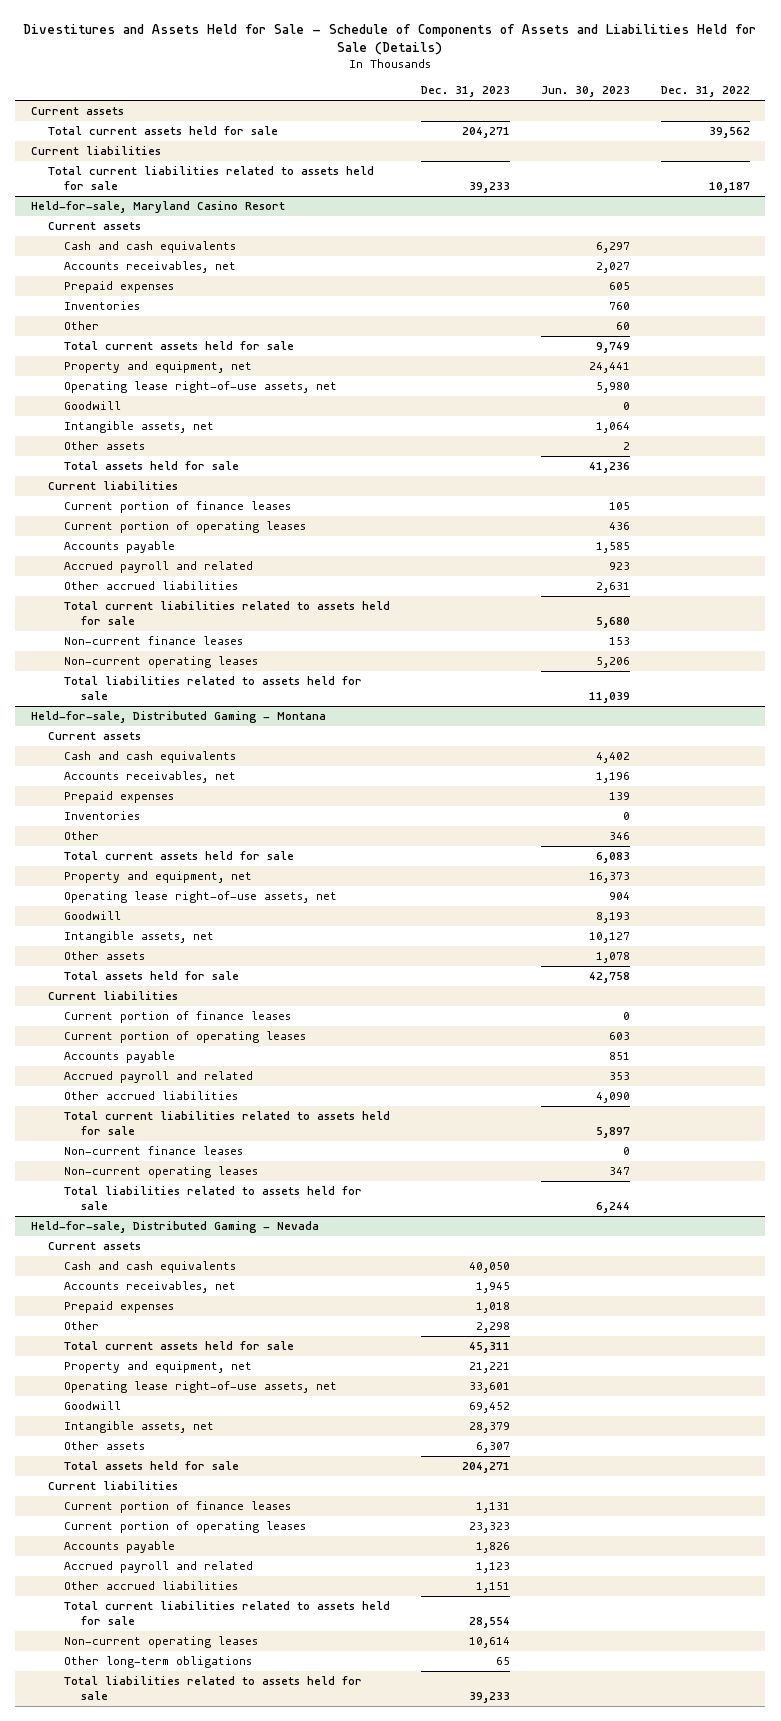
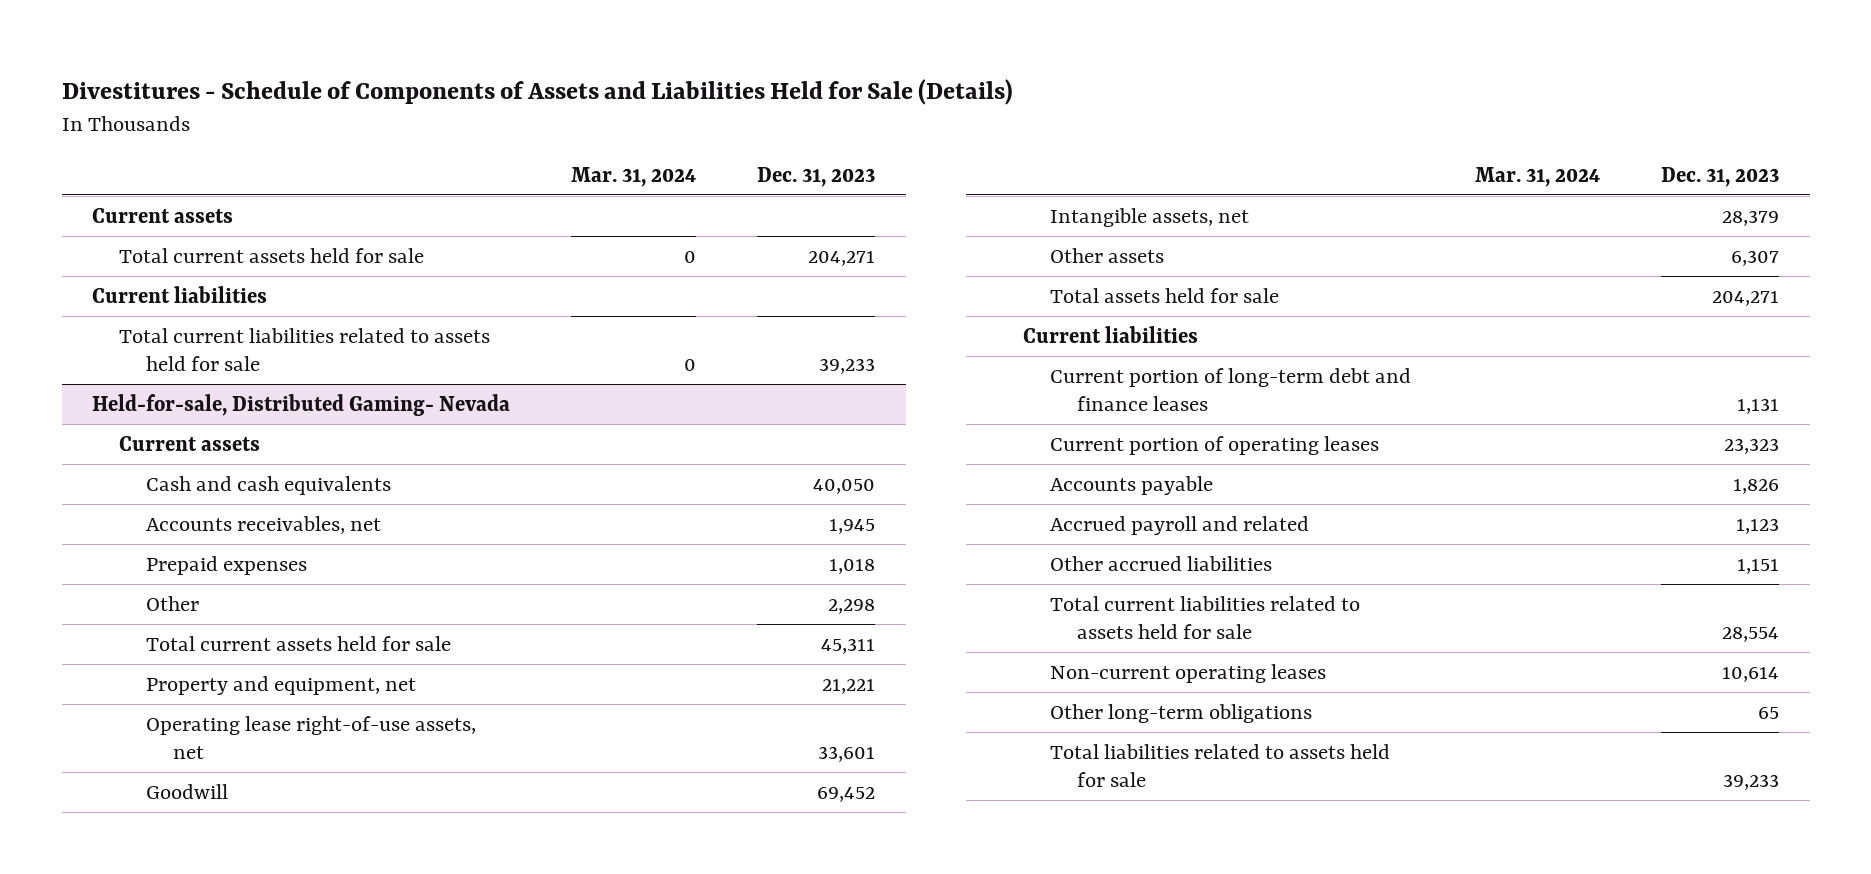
- Divestitures and Assets Held for Sale - Schedule of Components of Assets and Liabilities Held for Sale (Details)
+ Divestitures - Schedule of Components of Assets and Liabilities Held for Sale (Details)
- | Dec. 31, 2023 | Jun. 30, 2023 | Dec. 31, 2022
+ | Mar. 31, 2024 | Dec. 31, 2023
- Held-for-sale, Maryland Casino Resort
- Current assets
- Cash and cash equivalents | | 6,297 |
- Accounts receivables, net | | 2,027 |
- Prepaid expenses | | 605 |
- Inventories | | 760 |
- Other | | 60 |
- Total current assets held for sale | | 9,749 |
- Property and equipment, net | | 24,441 |
- Operating lease right-of-use assets, net | | 5,980 |
- Goodwill | | 0 |
- Intangible assets, net | | 1,064 |
- Other assets | | 2 |
- Total assets held for sale | | 41,236 |
- Current liabilities
- Current portion of finance leases | | 105 |
- Current portion of operating leases | | 436 |
- Accounts payable | | 1,585 |
- Accrued payroll and related | | 923 |
- Other accrued liabilities | | 2,631 |
- Total current liabilities related to assets held for sale | | 5,680 |
- Non-current finance leases | | 153 |
- Non-current operating leases | | 5,206 |
- Total liabilities related to assets held for sale | | 11,039 |
- Held-for-sale, Distributed Gaming - Montana
- Current assets
- Cash and cash equivalents | | 4,402 |
- Accounts receivables, net | | 1,196 |
- Prepaid expenses | | 139 |
- Inventories | | 0 |
- Other | | 346 |
- Total current assets held for sale | | 6,083 |
- Property and equipment, net | | 16,373 |
- Operating lease right-of-use assets, net | | 904 |
- Goodwill | | 8,193 |
- Intangible assets, net | | 10,127 |
- Other assets | | 1,078 |
- Total assets held for sale | | 42,758 |
- Current liabilities
- Current portion of finance leases | | 0 |
- Current portion of operating leases | | 603 |
- Accounts payable | | 851 |
- Accrued payroll and related | | 353 |
- Other accrued liabilities | | 4,090 |
- Total current liabilities related to assets held for sale | | 5,897 |
- Non-current finance leases | | 0 |
- Non-current operating leases | | 347 |
- Total liabilities related to assets held for sale | | 6,244 |
- Held-for-sale, Distributed Gaming - Nevada
+ Held-for-sale, Distributed Gaming- Nevada
- Current portion of finance leases | 1,131 | |
+ Current portion of long-term debt and finance leases | | 1,131

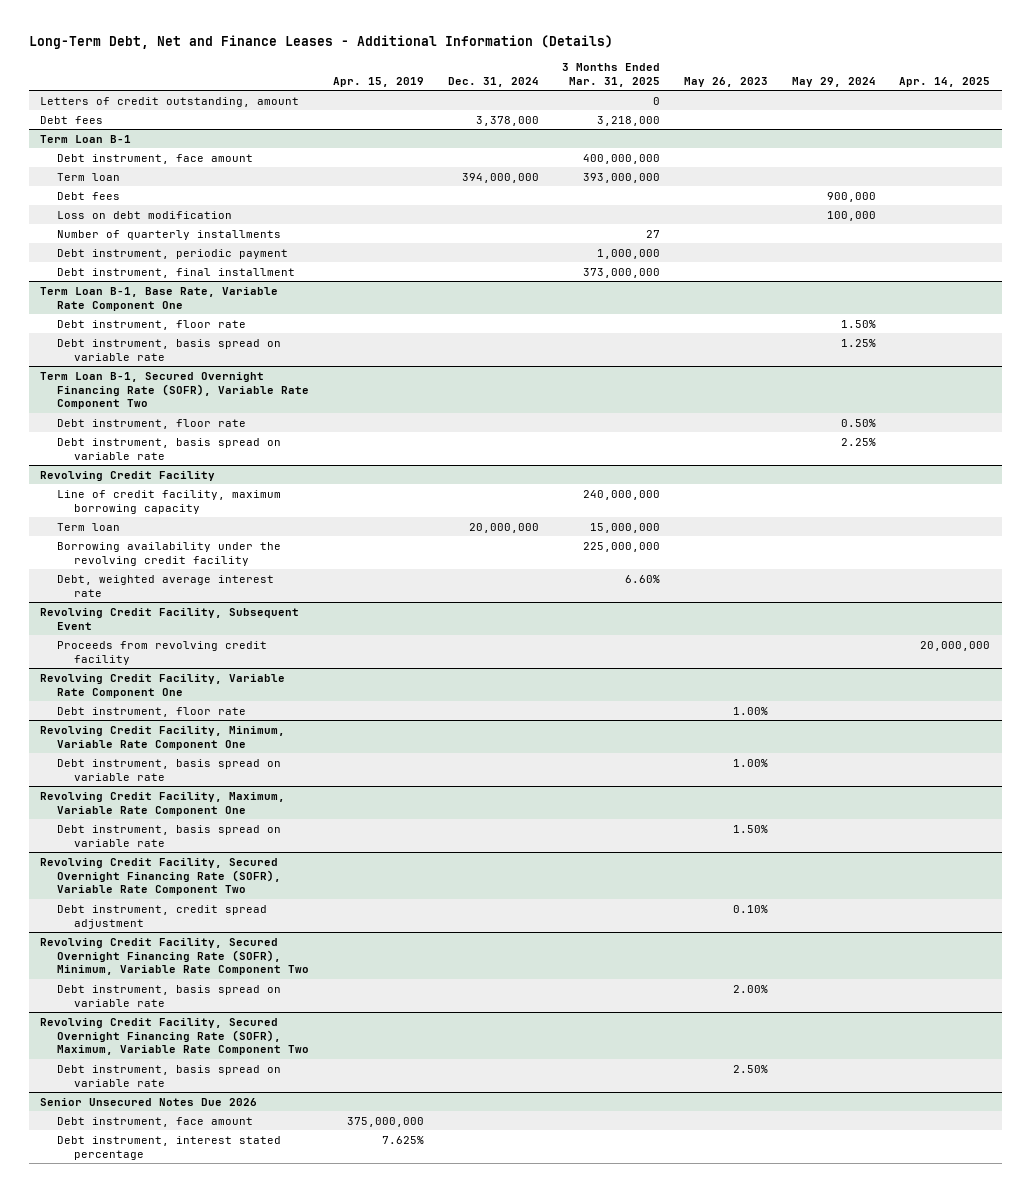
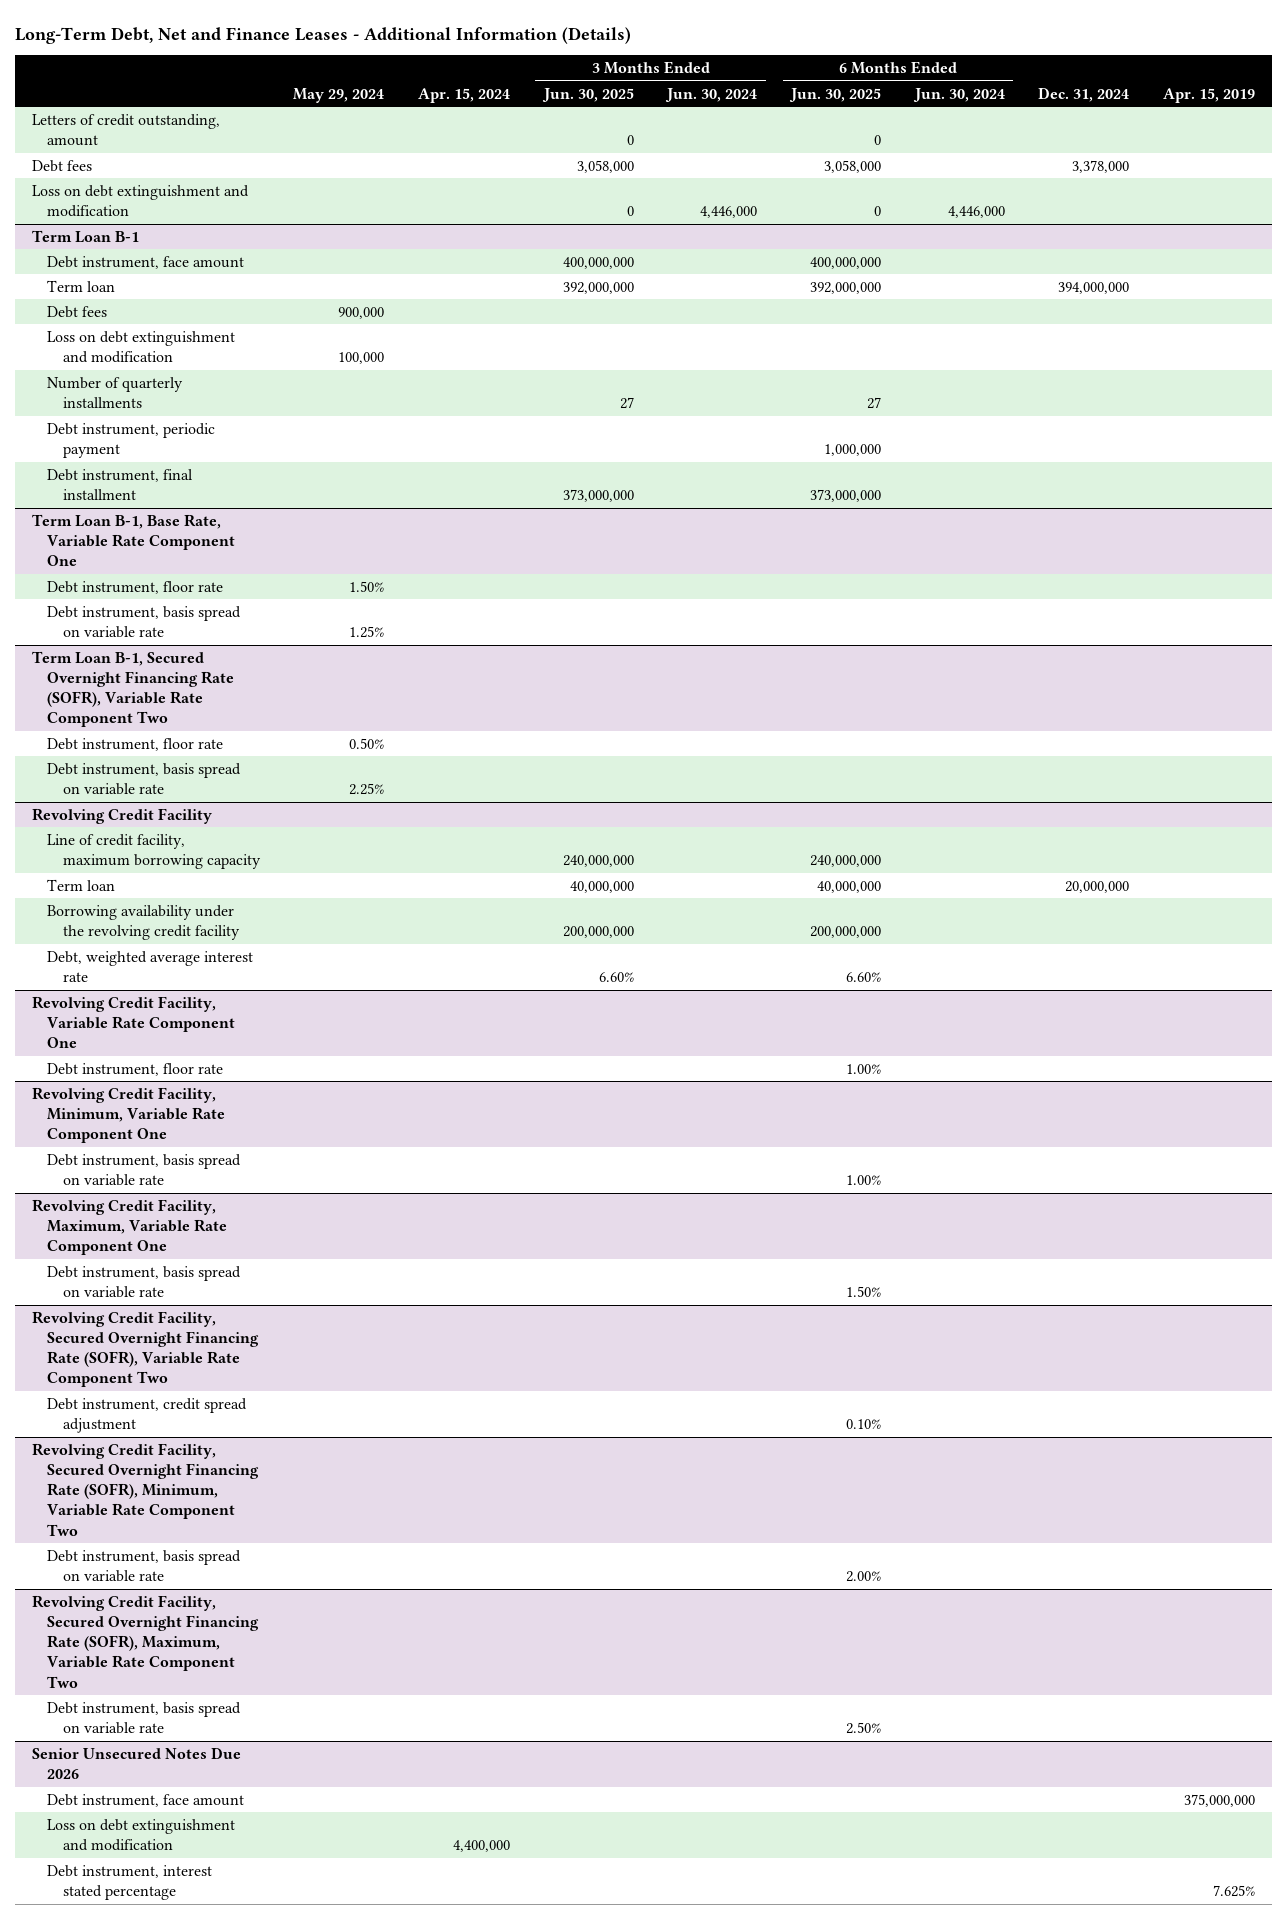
- | Apr. 15, 2019 | Dec. 31, 2024 | 3 Months Ended Mar. 31, 2025 | May 26, 2023 | May 29, 2024 | Apr. 14, 2025
+ | May 29, 2024 | Apr. 15, 2024 | 3 Months Ended Jun. 30, 2025 | 3 Months Ended Jun. 30, 2024 | 6 Months Ended Jun. 30, 2025 | 6 Months Ended Jun. 30, 2024 | Dec. 31, 2024 | Apr. 15, 2019
+ Loss on debt extinguishment and modification | | | 0 | 4,446,000 | 0 | 4,446,000 | |
@ Term Loan B-1
- Loss on debt modification | | | | | 100,000 |
+ Loss on debt extinguishment and modification | 100,000 | | | | | | |
- Revolving Credit Facility, Subsequent Event
- Proceeds from revolving credit facility | | | | | | 20,000,000
@ Senior Unsecured Notes Due 2026
+ Loss on debt extinguishment and modification | | 4,400,000 | | | | | |

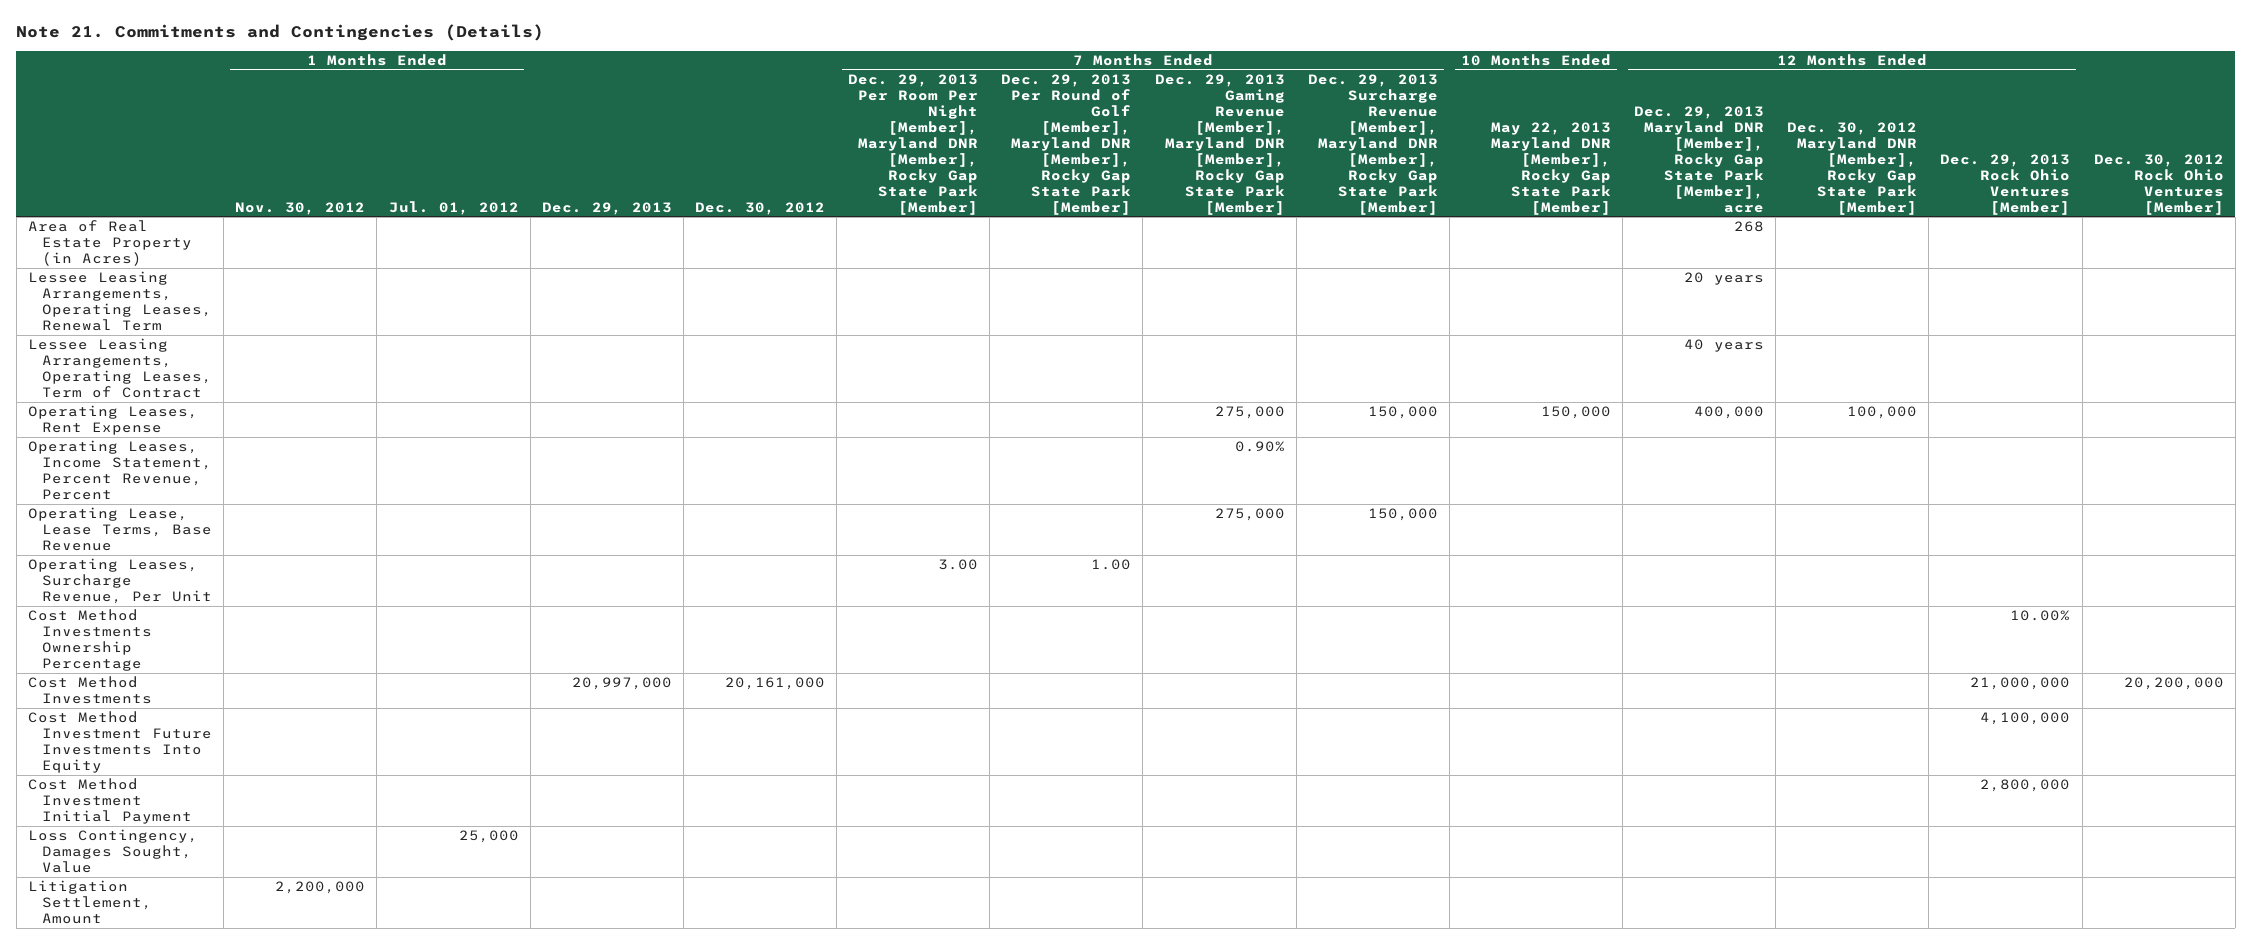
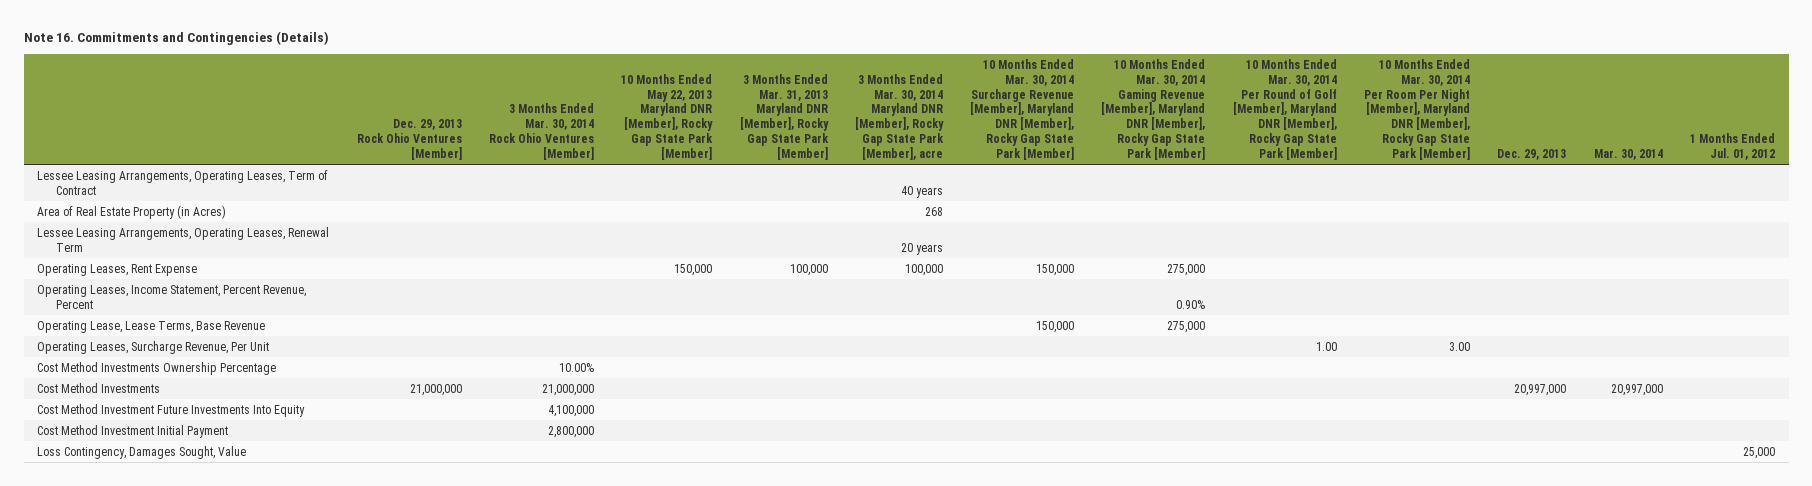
- Note 21. Commitments and Contingencies (Details)
+ Note 16. Commitments and Contingencies (Details)
- | 1 Months Ended Nov. 30, 2012 | 1 Months Ended Jul. 01, 2012 | Dec. 29, 2013 | Dec. 30, 2012 | 7 Months Ended Dec. 29, 2013 Per Room Per Night [Member], Maryland DNR [Member], Rocky Gap State Park [Member] | 7 Months Ended Dec. 29, 2013 Per Round of Golf [Member], Maryland DNR [Member], Rocky Gap State Park [Member] | 7 Months Ended Dec. 29, 2013 Gaming Revenue [Member], Maryland DNR [Member], Rocky Gap State Park [Member] | 7 Months Ended Dec. 29, 2013 Surcharge Revenue [Member], Maryland DNR [Member], Rocky Gap State Park [Member] | 10 Months Ended May 22, 2013 Maryland DNR [Member], Rocky Gap State Park [Member] | 12 Months Ended Dec. 29, 2013 Maryland DNR [Member], Rocky Gap State Park [Member], acre | 12 Months Ended Dec. 30, 2012 Maryland DNR [Member], Rocky Gap State Park [Member] | 12 Months Ended Dec. 29, 2013 Rock Ohio Ventures [Member] | Dec. 30, 2012 Rock Ohio Ventures [Member]
+ | Dec. 29, 2013 Rock Ohio Ventures [Member] | 3 Months Ended Mar. 30, 2014 Rock Ohio Ventures [Member] | 10 Months Ended May 22, 2013 Maryland DNR [Member], Rocky Gap State Park [Member] | 3 Months Ended Mar. 31, 2013 Maryland DNR [Member], Rocky Gap State Park [Member] | 3 Months Ended Mar. 30, 2014 Maryland DNR [Member], Rocky Gap State Park [Member], acre | 10 Months Ended Mar. 30, 2014 Surcharge Revenue [Member], Maryland DNR [Member], Rocky Gap State Park [Member] | 10 Months Ended Mar. 30, 2014 Gaming Revenue [Member], Maryland DNR [Member], Rocky Gap State Park [Member] | 10 Months Ended Mar. 30, 2014 Per Round of Golf [Member], Maryland DNR [Member], Rocky Gap State Park [Member] | 10 Months Ended Mar. 30, 2014 Per Room Per Night [Member], Maryland DNR [Member], Rocky Gap State Park [Member] | Dec. 29, 2013 | Mar. 30, 2014 | 1 Months Ended Jul. 01, 2012
moved up: Lessee Leasing Arrangements, Operating Leases, Term of Contract | | | | | 40 years | | | | | | |
- Litigation Settlement, Amount | 2,200,000 | | | | | | | | | | | |

